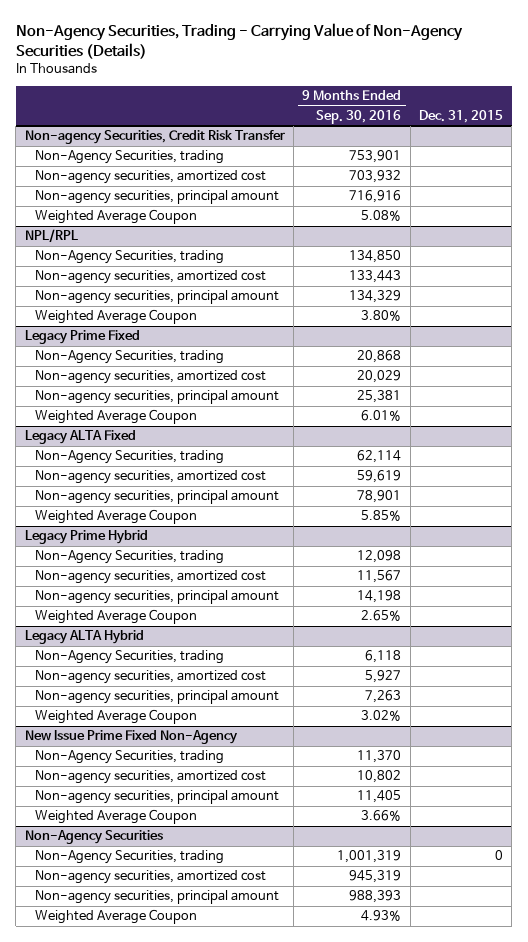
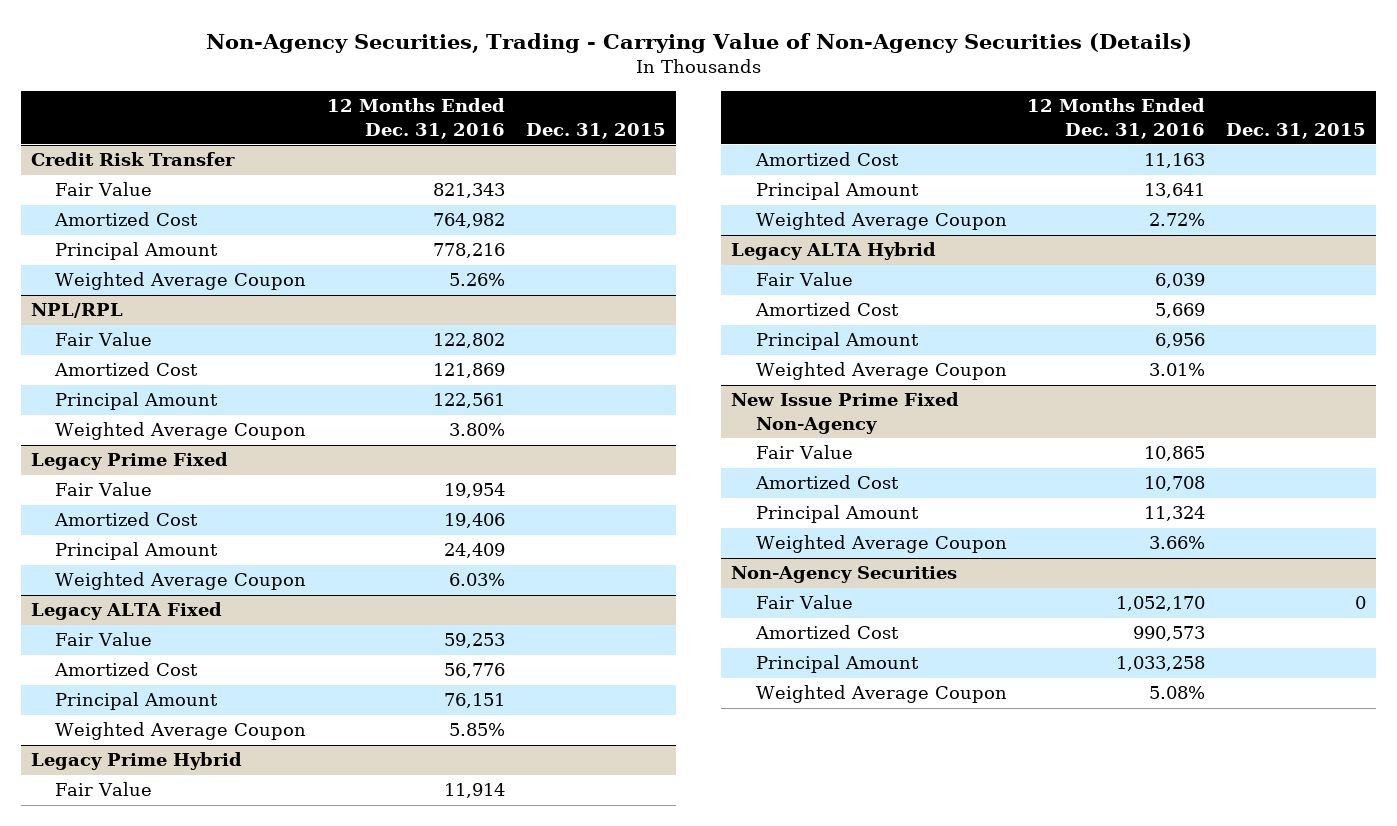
- | 9 Months Ended Sep. 30, 2016 | Dec. 31, 2015
+ | 12 Months Ended Dec. 31, 2016 | Dec. 31, 2015
- Non-agency Securities, Credit Risk Transfer
- Non-Agency Securities, trading | 753,901 |
- Non-agency securities, amortized cost | 703,932 |
- Non-agency securities, principal amount | 716,916 |
+ Credit Risk Transfer
+ Fair Value | 821,343 |
+ Amortized Cost | 764,982 |
+ Principal Amount | 778,216 |
@ NPL/RPL
- Non-Agency Securities, trading | 134,850 |
- Non-agency securities, amortized cost | 133,443 |
- Non-agency securities, principal amount | 134,329 |
+ Fair Value | 122,802 |
+ Amortized Cost | 121,869 |
+ Principal Amount | 122,561 |
@ Legacy Prime Fixed
- Non-Agency Securities, trading | 20,868 |
- Non-agency securities, amortized cost | 20,029 |
- Non-agency securities, principal amount | 25,381 |
+ Fair Value | 19,954 |
+ Amortized Cost | 19,406 |
+ Principal Amount | 24,409 |
@ Legacy ALTA Fixed
- Non-Agency Securities, trading | 62,114 |
- Non-agency securities, amortized cost | 59,619 |
- Non-agency securities, principal amount | 78,901 |
+ Fair Value | 59,253 |
+ Amortized Cost | 56,776 |
+ Principal Amount | 76,151 |
@ Legacy Prime Hybrid
- Non-Agency Securities, trading | 12,098 |
- Non-agency securities, amortized cost | 11,567 |
- Non-agency securities, principal amount | 14,198 |
+ Fair Value | 11,914 |
+ Amortized Cost | 11,163 |
+ Principal Amount | 13,641 |
@ Legacy ALTA Hybrid
- Non-Agency Securities, trading | 6,118 |
- Non-agency securities, amortized cost | 5,927 |
- Non-agency securities, principal amount | 7,263 |
+ Fair Value | 6,039 |
+ Amortized Cost | 5,669 |
+ Principal Amount | 6,956 |
@ New Issue Prime Fixed Non-Agency
- Non-Agency Securities, trading | 11,370 |
- Non-agency securities, amortized cost | 10,802 |
- Non-agency securities, principal amount | 11,405 |
+ Fair Value | 10,865 |
+ Amortized Cost | 10,708 |
+ Principal Amount | 11,324 |
@ Non-Agency Securities
- Non-Agency Securities, trading | 1,001,319 | 0
- Non-agency securities, amortized cost | 945,319 |
- Non-agency securities, principal amount | 988,393 |
+ Fair Value | 1,052,170 | 0
+ Amortized Cost | 990,573 |
+ Principal Amount | 1,033,258 |

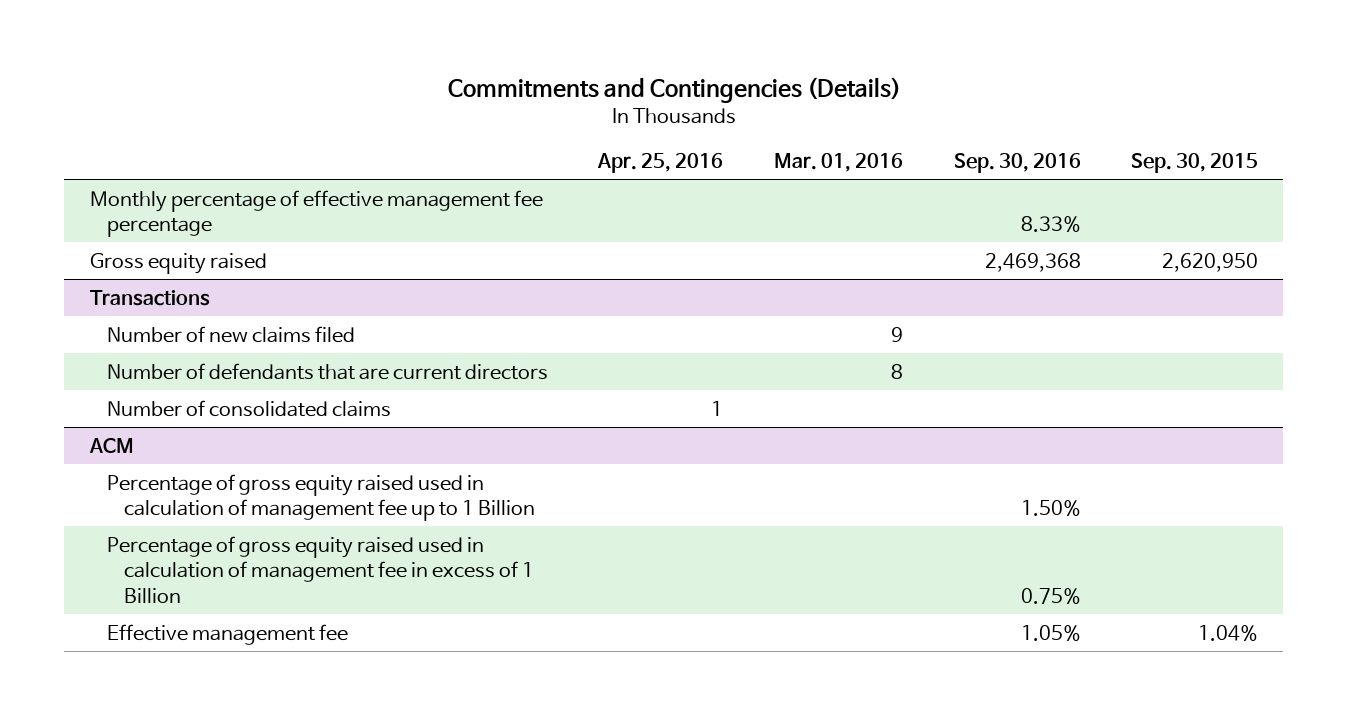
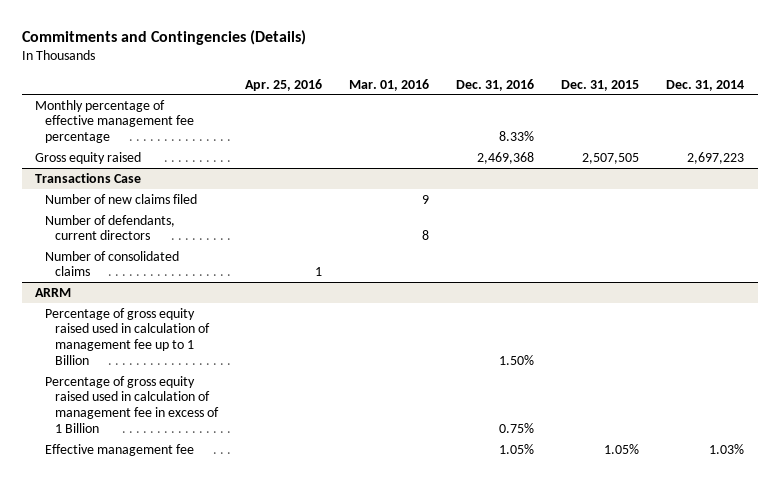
- | Apr. 25, 2016 | Mar. 01, 2016 | Sep. 30, 2016 | Sep. 30, 2015
+ | Apr. 25, 2016 | Mar. 01, 2016 | Dec. 31, 2016 | Dec. 31, 2015 | Dec. 31, 2014
- Transactions
+ Transactions Case
- Number of defendants that are current directors | | 8 | |
+ Number of defendants, current directors | | 8 | | |
- ACM
+ ARRM

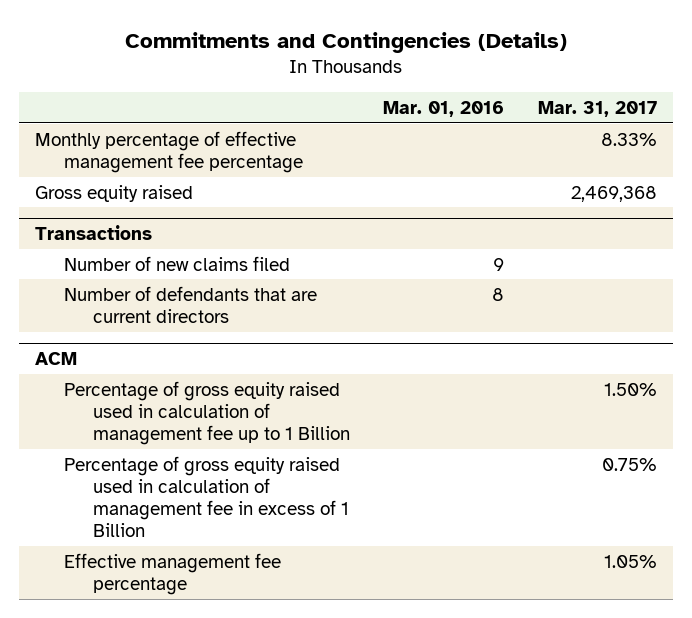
- | Apr. 25, 2016 | Mar. 01, 2016 | Dec. 31, 2016 | Dec. 31, 2015 | Dec. 31, 2014
+ | Mar. 01, 2016 | Mar. 31, 2017
- Transactions Case
+ Transactions
- Number of defendants, current directors | | 8 | | |
- Number of consolidated claims | 1 | | | |
- ARRM
+ Number of defendants that are current directors | 8 |
+ ACM
- Effective management fee | | | 1.05% | 1.05% | 1.03%
+ Effective management fee percentage | | 1.05%

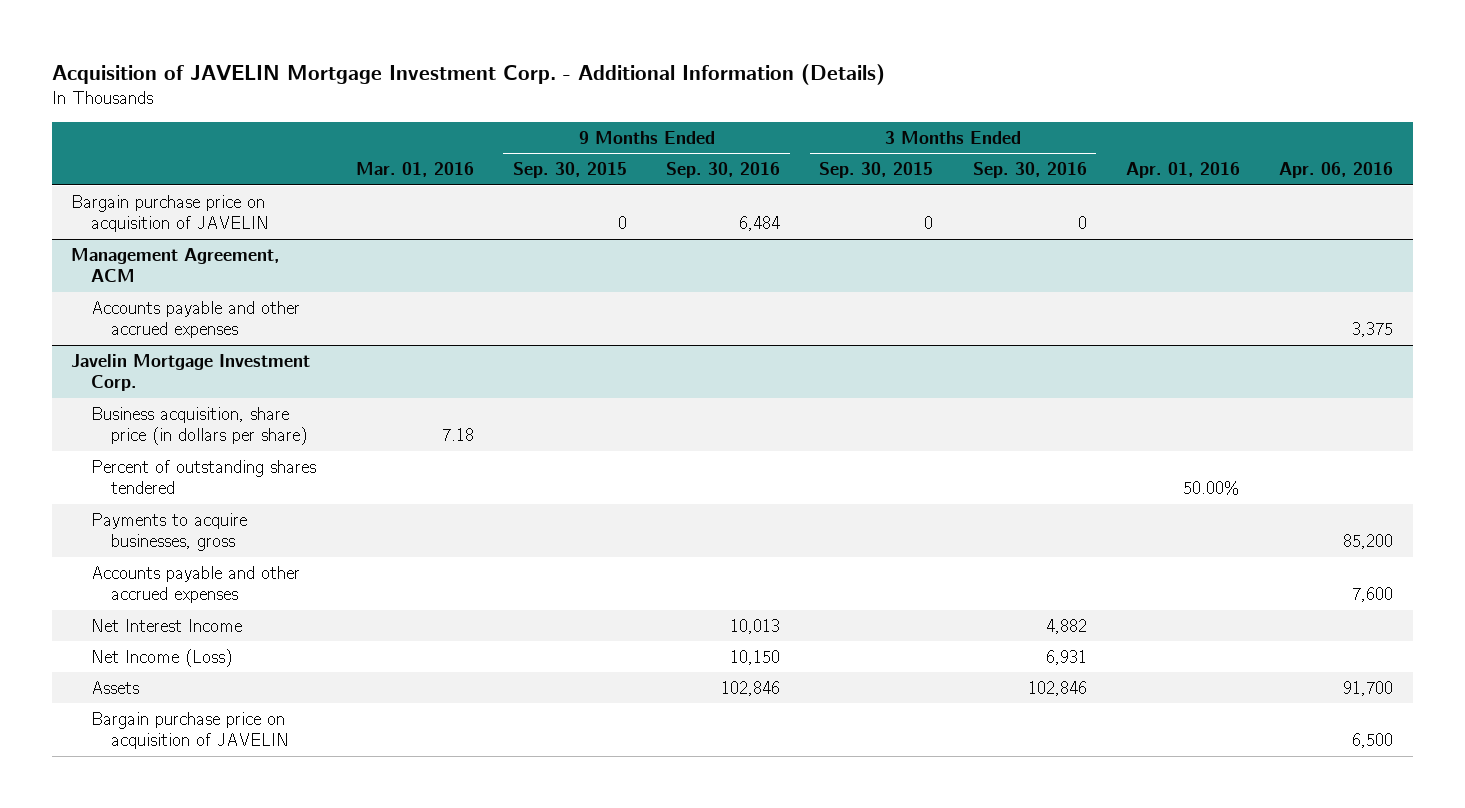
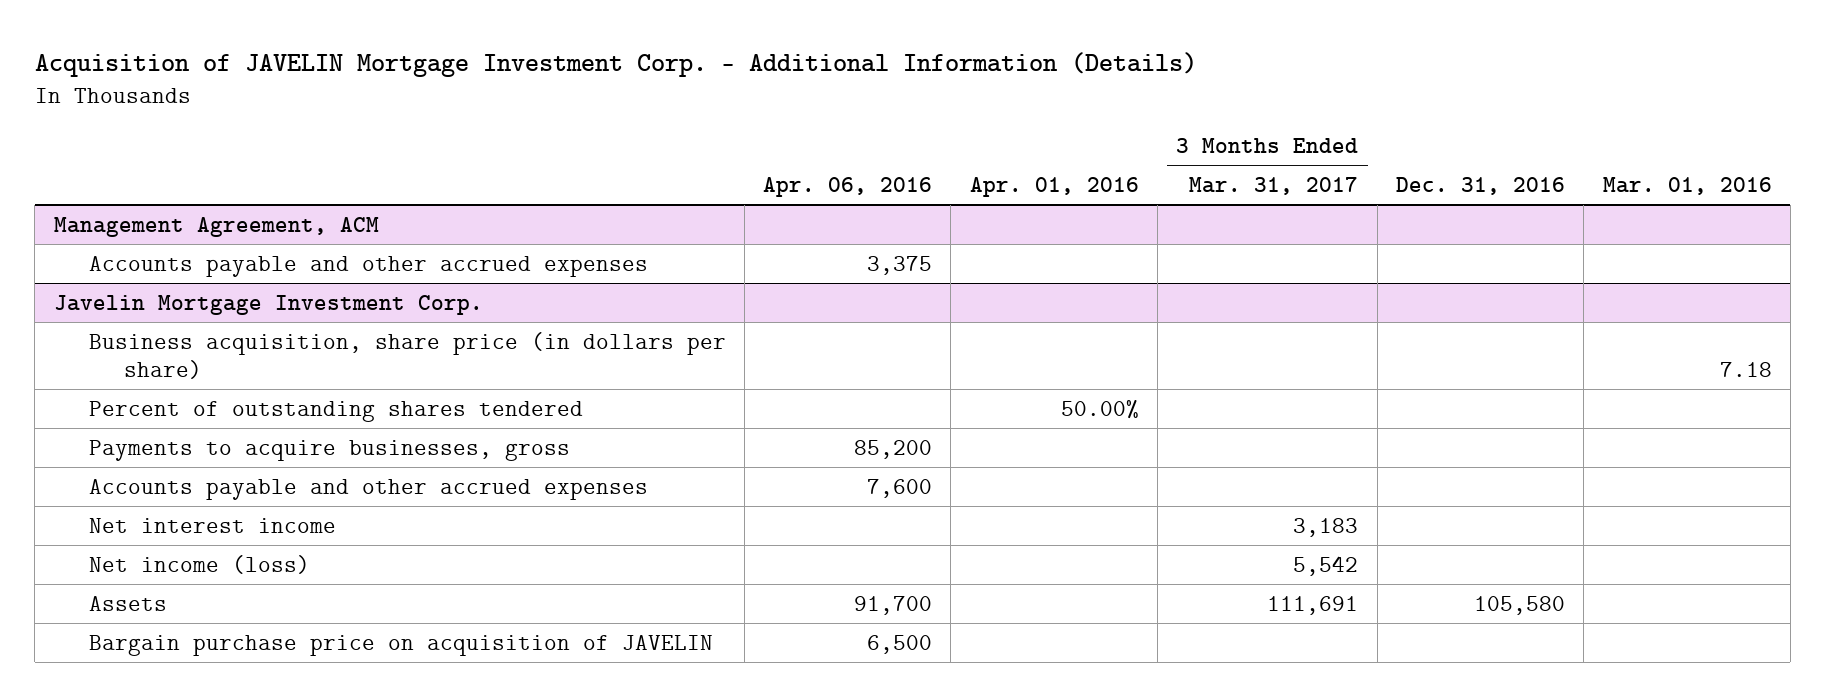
- | Mar. 01, 2016 | 9 Months Ended Sep. 30, 2015 | 9 Months Ended Sep. 30, 2016 | 3 Months Ended Sep. 30, 2015 | 3 Months Ended Sep. 30, 2016 | Apr. 01, 2016 | Apr. 06, 2016
+ | Apr. 06, 2016 | Apr. 01, 2016 | 3 Months Ended Mar. 31, 2017 | Dec. 31, 2016 | Mar. 01, 2016
- Bargain purchase price on acquisition of JAVELIN | | 0 | 6,484 | 0 | 0 | |
@ Javelin Mortgage Investment Corp.
- Net Interest Income | | | 10,013 | | 4,882 | |
- Net Income (Loss) | | | 10,150 | | 6,931 | |
+ Net interest income | | | 3,183 | |
+ Net income (loss) | | | 5,542 | |

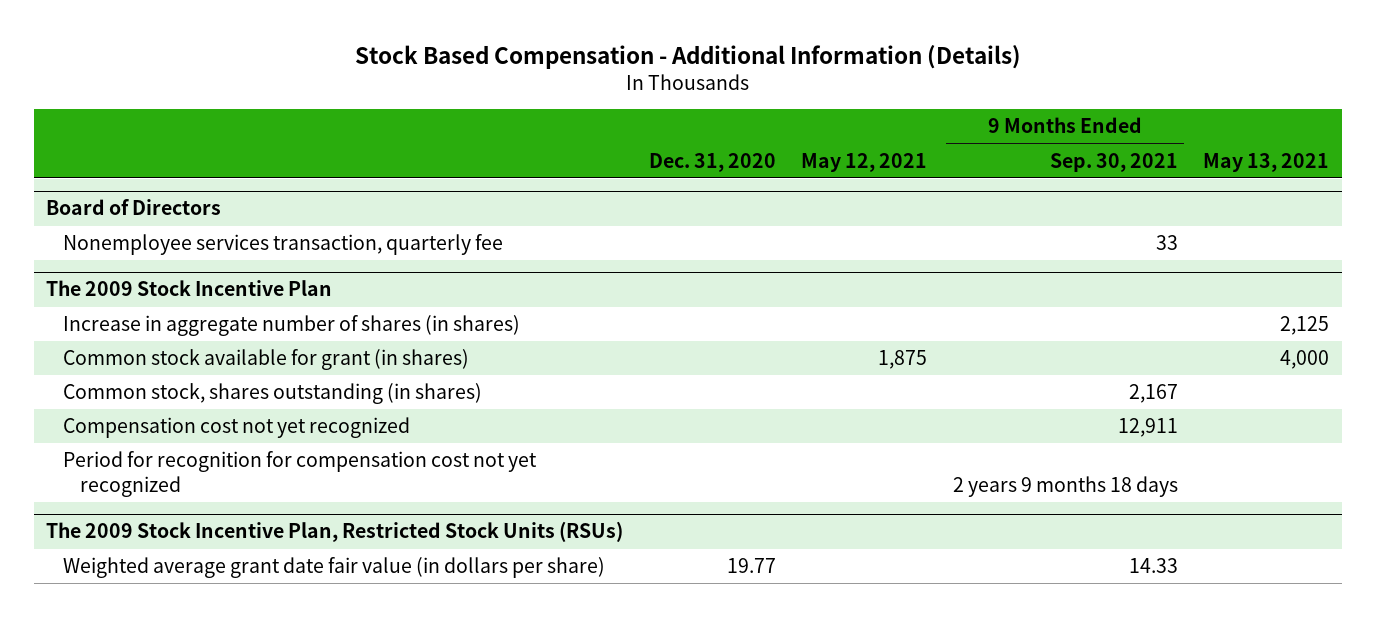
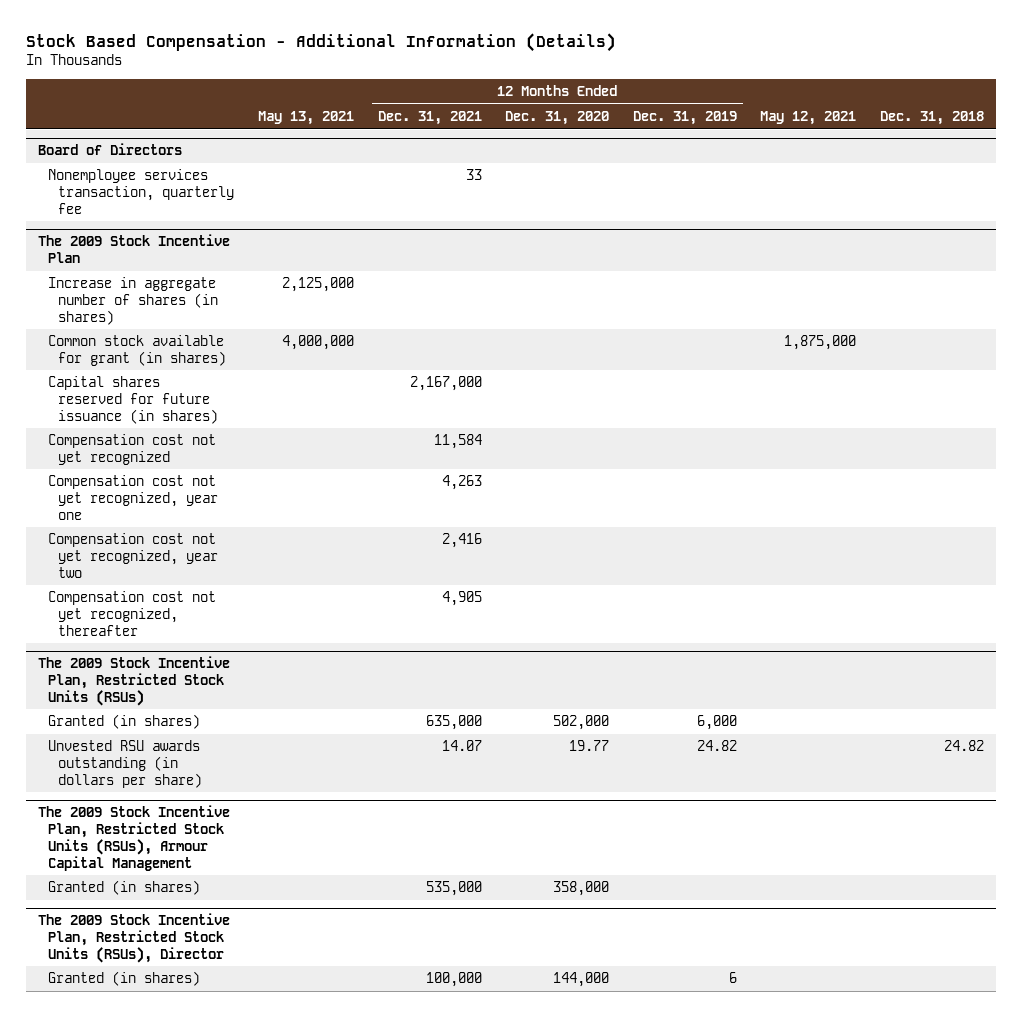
- | Dec. 31, 2020 | May 12, 2021 | 9 Months Ended Sep. 30, 2021 | May 13, 2021
+ | May 13, 2021 | 12 Months Ended Dec. 31, 2021 | 12 Months Ended Dec. 31, 2020 | 12 Months Ended Dec. 31, 2019 | May 12, 2021 | Dec. 31, 2018
@ The 2009 Stock Incentive Plan
- Increase in aggregate number of shares (in shares) | | | | 2,125
- Common stock available for grant (in shares) | | 1,875 | | 4,000
- Common stock, shares outstanding (in shares) | | | 2,167 |
+ Increase in aggregate number of shares (in shares) | 2,125,000 | | | | |
+ Common stock available for grant (in shares) | 4,000,000 | | | | 1,875,000 |
+ Capital shares reserved for future issuance (in shares) | | 2,167,000 | | | |
- Period for recognition for compensation cost not yet recognized | | | 2 years 9 months 18 days |
+ Compensation cost not yet recognized, year one | | 4,263 | | | |
+ Compensation cost not yet recognized, year two | | 2,416 | | | |
+ Compensation cost not yet recognized, thereafter | | 4,905 | | | |
@ The 2009 Stock Incentive Plan, Restricted Stock Units (RSUs)
- Weighted average grant date fair value (in dollars per share) | 19.77 | | 14.33 |
+ Granted (in shares) | | 635,000 | 502,000 | 6,000 | |
+ Unvested RSU awards outstanding (in dollars per share) | | 14.07 | 19.77 | 24.82 | | 24.82
+ The 2009 Stock Incentive Plan, Restricted Stock Units (RSUs), Armour Capital Management
+ Granted (in shares) | | 535,000 | 358,000 | | |
+ The 2009 Stock Incentive Plan, Restricted Stock Units (RSUs), Director
+ Granted (in shares) | | 100,000 | 144,000 | 6 | |

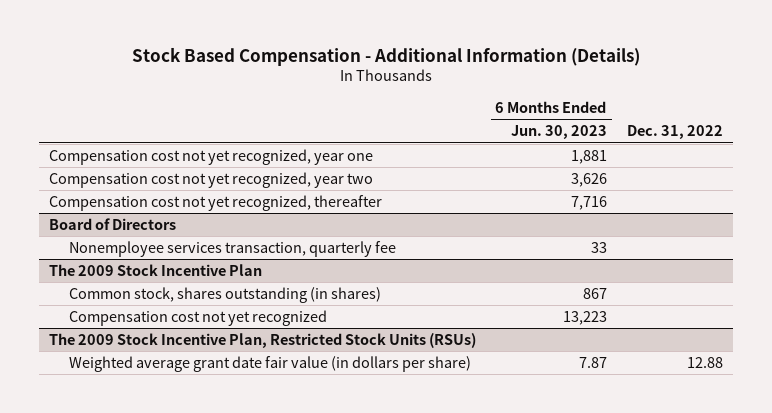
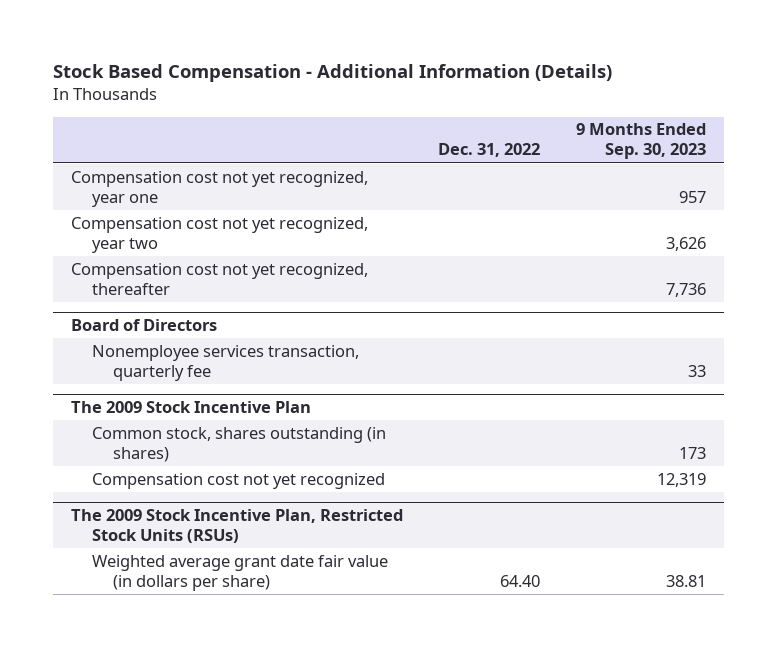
- | 6 Months Ended Jun. 30, 2023 | Dec. 31, 2022
+ | Dec. 31, 2022 | 9 Months Ended Sep. 30, 2023
@ The 2009 Stock Incentive Plan, Restricted Stock Units (RSUs)
- Weighted average grant date fair value (in dollars per share) | 7.87 | 12.88
+ Weighted average grant date fair value (in dollars per share) | 64.40 | 38.81

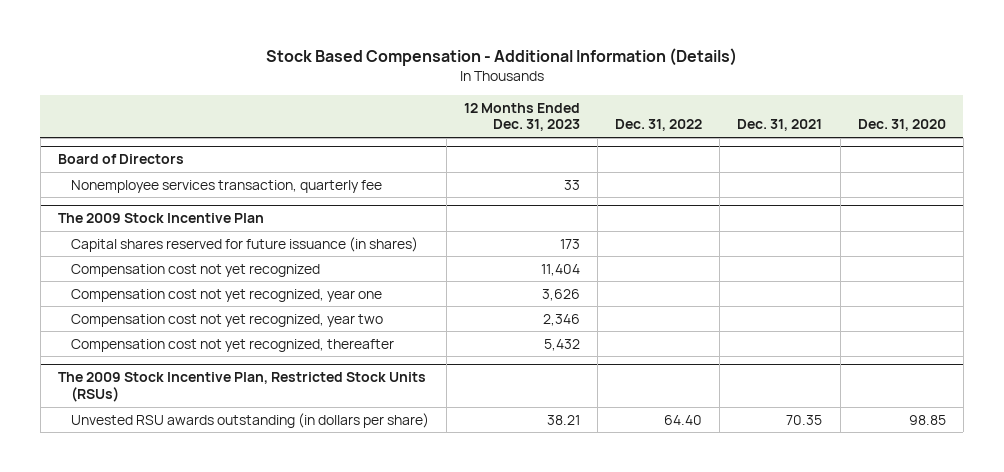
- | Dec. 31, 2022 | 9 Months Ended Sep. 30, 2023
+ | 12 Months Ended Dec. 31, 2023 | Dec. 31, 2022 | Dec. 31, 2021 | Dec. 31, 2020
- Compensation cost not yet recognized, year one | | 957
- Compensation cost not yet recognized, year two | | 3,626
- Compensation cost not yet recognized, thereafter | | 7,736
@ The 2009 Stock Incentive Plan
- Common stock, shares outstanding (in shares) | | 173
+ Capital shares reserved for future issuance (in shares) | 173 | | |
+ Compensation cost not yet recognized, year one | 3,626 | | |
+ Compensation cost not yet recognized, year two | 2,346 | | |
+ Compensation cost not yet recognized, thereafter | 5,432 | | |
@ The 2009 Stock Incentive Plan, Restricted Stock Units (RSUs)
- Weighted average grant date fair value (in dollars per share) | 64.40 | 38.81
+ Unvested RSU awards outstanding (in dollars per share) | 38.21 | 64.40 | 70.35 | 98.85

